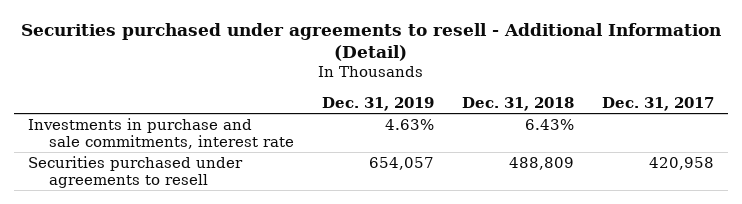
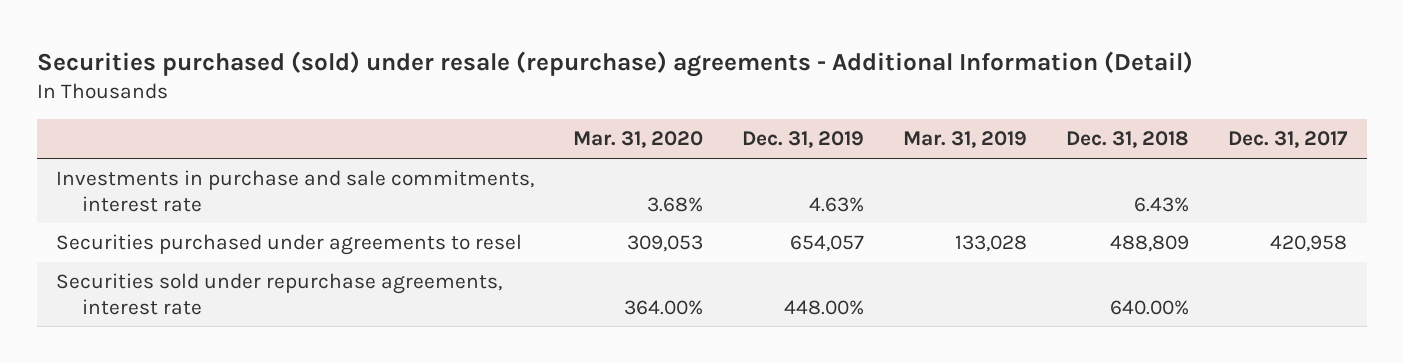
- Securities purchased under agreements to resell - Additional Information (Detail)
+ Securities purchased (sold) under resale (repurchase) agreements - Additional Information (Detail)
- | Dec. 31, 2019 | Dec. 31, 2018 | Dec. 31, 2017
+ | Mar. 31, 2020 | Dec. 31, 2019 | Mar. 31, 2019 | Dec. 31, 2018 | Dec. 31, 2017
- Securities purchased under agreements to resell | 654,057 | 488,809 | 420,958
+ Securities purchased under agreements to resel | 309,053 | 654,057 | 133,028 | 488,809 | 420,958
+ Securities sold under repurchase agreements, interest rate | 364.00% | 448.00% | | 640.00% |

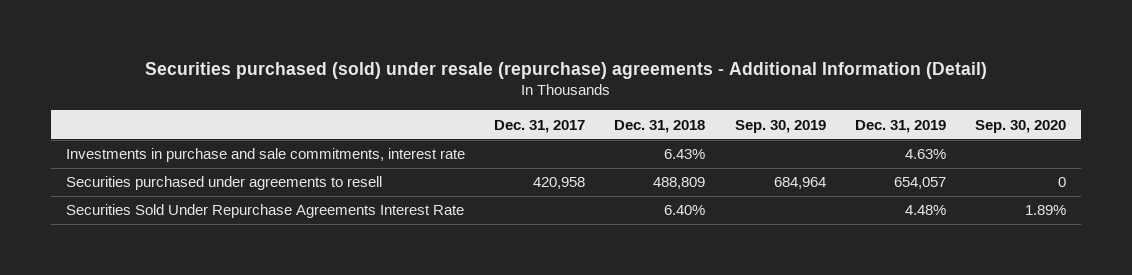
- | Mar. 31, 2020 | Dec. 31, 2019 | Mar. 31, 2019 | Dec. 31, 2018 | Dec. 31, 2017
+ | Dec. 31, 2017 | Dec. 31, 2018 | Sep. 30, 2019 | Dec. 31, 2019 | Sep. 30, 2020
- Securities purchased under agreements to resel | 309,053 | 654,057 | 133,028 | 488,809 | 420,958
- Securities sold under repurchase agreements, interest rate | 364.00% | 448.00% | | 640.00% |
+ Securities purchased under agreements to resell | 420,958 | 488,809 | 684,964 | 654,057 | 0
+ Securities Sold Under Repurchase Agreements Interest Rate | | 6.40% | | 4.48% | 1.89%

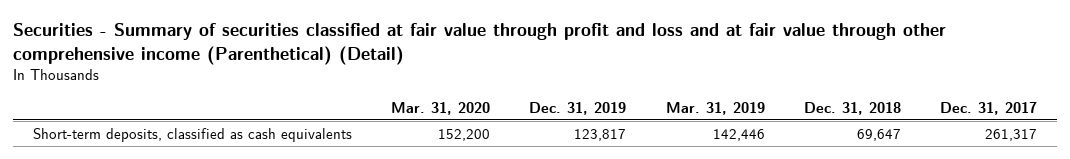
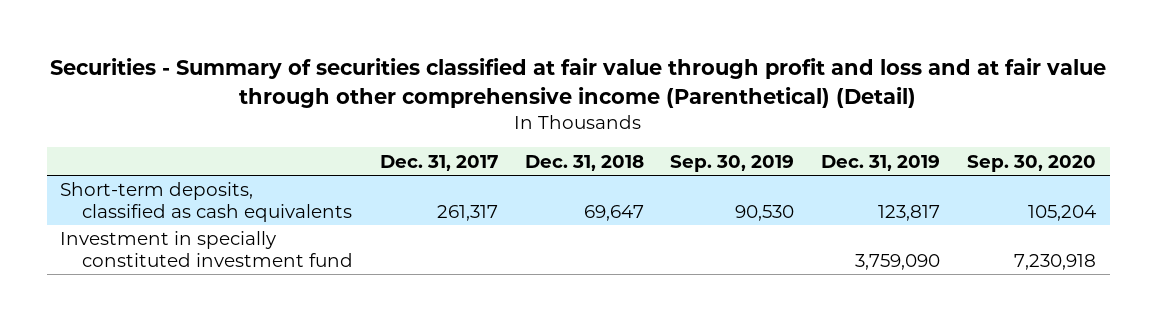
- | Mar. 31, 2020 | Dec. 31, 2019 | Mar. 31, 2019 | Dec. 31, 2018 | Dec. 31, 2017
+ | Dec. 31, 2017 | Dec. 31, 2018 | Sep. 30, 2019 | Dec. 31, 2019 | Sep. 30, 2020
+ Investment in specially constituted investment fund | | | | 3,759,090 | 7,230,918

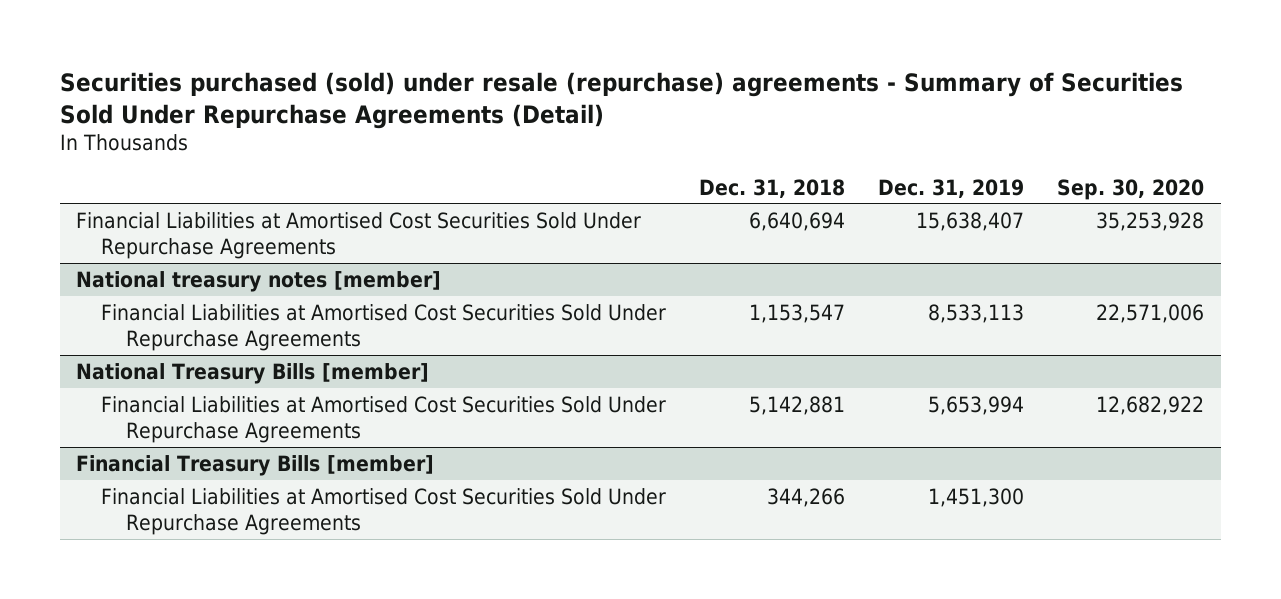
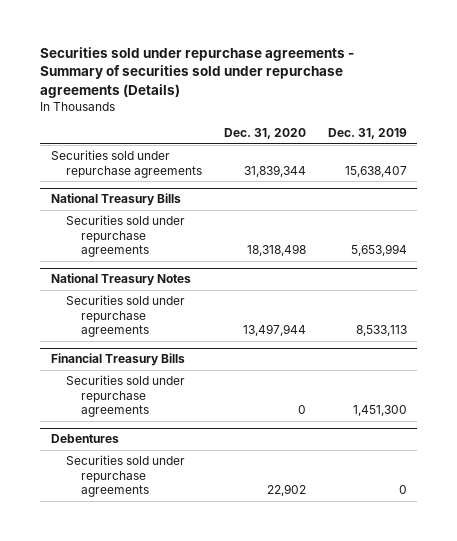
- Securities purchased (sold) under resale (repurchase) agreements - Summary of Securities Sold Under Repurchase Agreements (Detail)
+ Securities sold under repurchase agreements - Summary of securities sold under repurchase agreements (Details)
- | Dec. 31, 2018 | Dec. 31, 2019 | Sep. 30, 2020
+ | Dec. 31, 2020 | Dec. 31, 2019
- Financial Liabilities at Amortised Cost Securities Sold Under Repurchase Agreements | 6,640,694 | 15,638,407 | 35,253,928
- National treasury notes [member]
- Financial Liabilities at Amortised Cost Securities Sold Under Repurchase Agreements | 1,153,547 | 8,533,113 | 22,571,006
- National Treasury Bills [member]
- Financial Liabilities at Amortised Cost Securities Sold Under Repurchase Agreements | 5,142,881 | 5,653,994 | 12,682,922
- Financial Treasury Bills [member]
- Financial Liabilities at Amortised Cost Securities Sold Under Repurchase Agreements | 344,266 | 1,451,300 |
+ Securities sold under repurchase agreements | 31,839,344 | 15,638,407
+ National Treasury Bills
+ Securities sold under repurchase agreements | 18,318,498 | 5,653,994
+ National Treasury Notes
+ Securities sold under repurchase agreements | 13,497,944 | 8,533,113
+ Financial Treasury Bills
+ Securities sold under repurchase agreements | 0 | 1,451,300
+ Debentures
+ Securities sold under repurchase agreements | 22,902 | 0

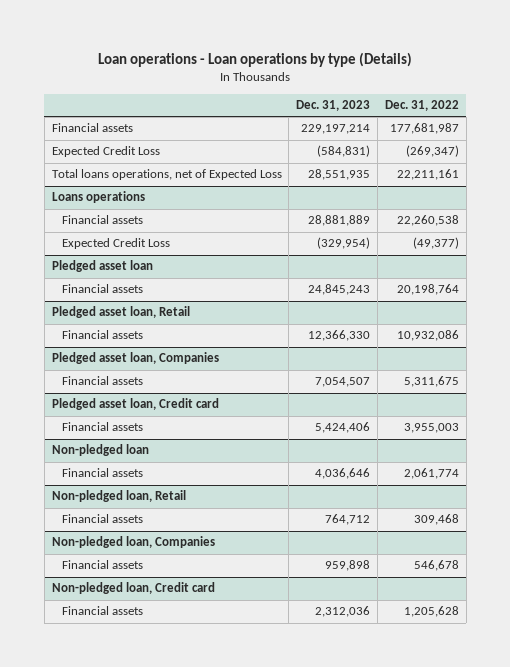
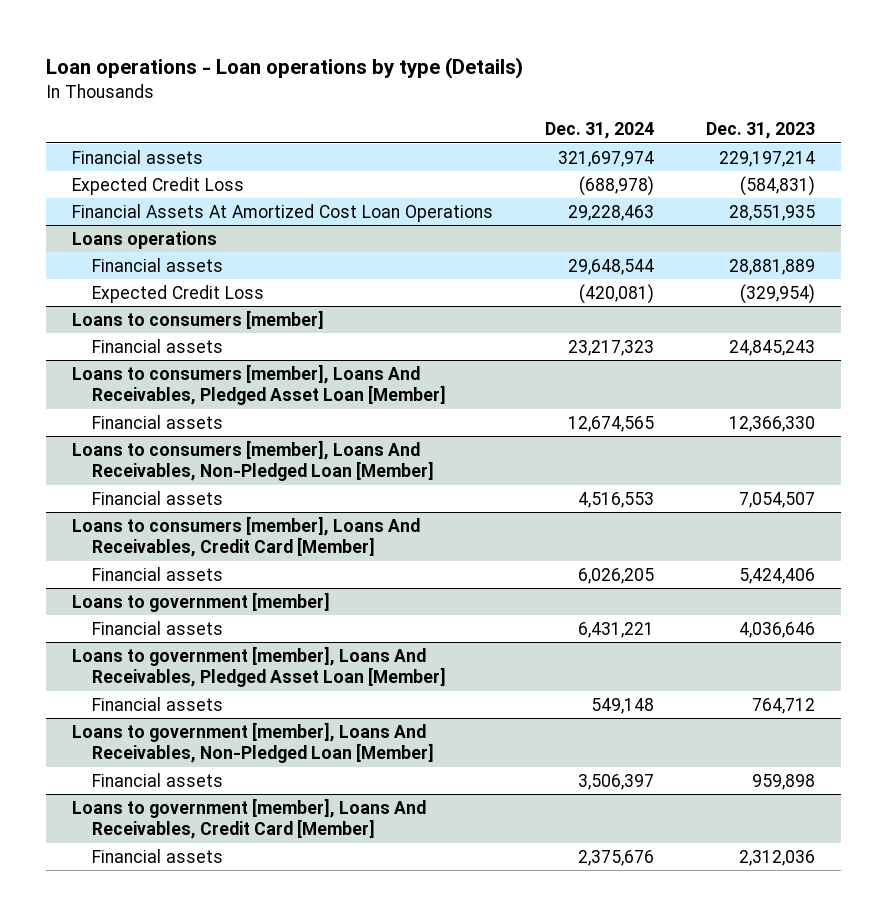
- | Dec. 31, 2023 | Dec. 31, 2022
+ | Dec. 31, 2024 | Dec. 31, 2023
- Total loans operations, net of Expected Loss | 28,551,935 | 22,211,161
+ Financial Assets At Amortized Cost Loan Operations | 29,228,463 | 28,551,935
- Pledged asset loan
+ Loans to consumers [member]
- Pledged asset loan, Retail
+ Loans to consumers [member], Loans And Receivables, Pledged Asset Loan [Member]
- Pledged asset loan, Companies
+ Loans to consumers [member], Loans And Receivables, Non-Pledged Loan [Member]
- Pledged asset loan, Credit card
+ Loans to consumers [member], Loans And Receivables, Credit Card [Member]
- Non-pledged loan
+ Loans to government [member]
- Non-pledged loan, Retail
+ Loans to government [member], Loans And Receivables, Pledged Asset Loan [Member]
- Non-pledged loan, Companies
+ Loans to government [member], Loans And Receivables, Non-Pledged Loan [Member]
- Non-pledged loan, Credit card
+ Loans to government [member], Loans And Receivables, Credit Card [Member]

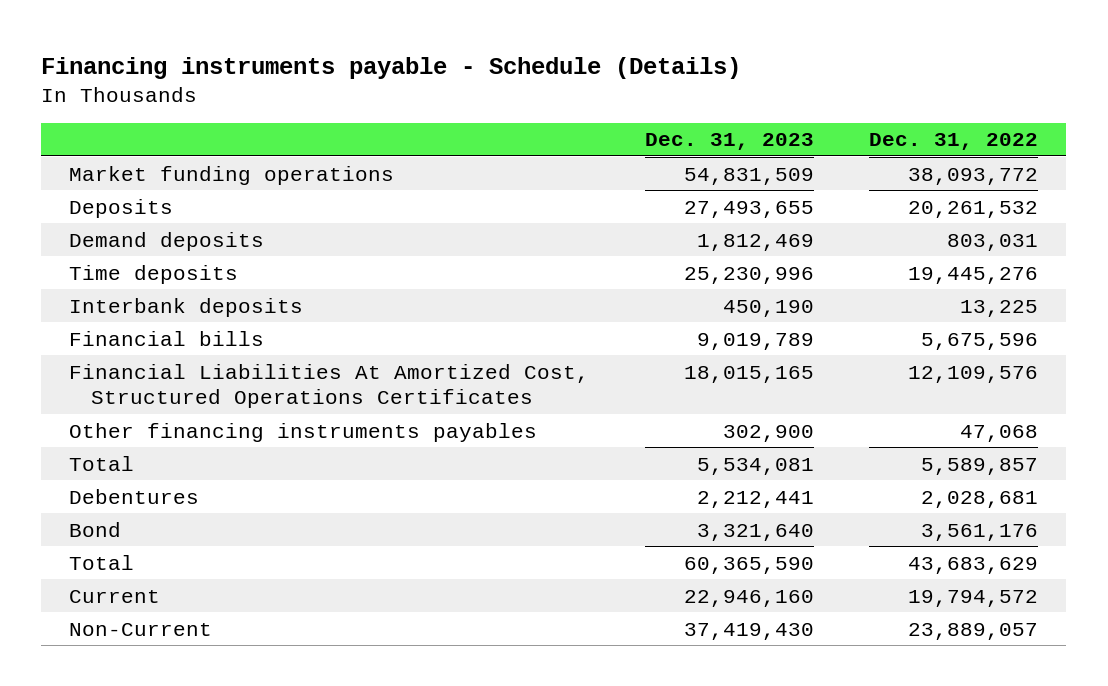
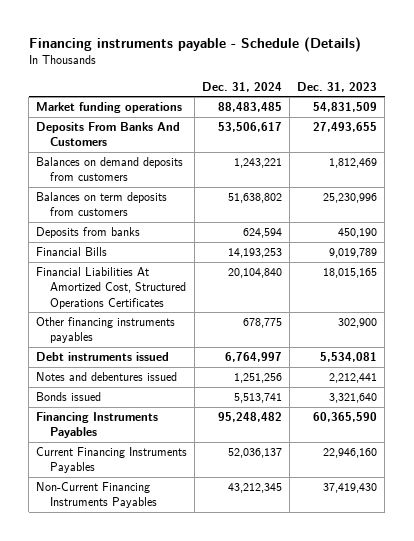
- | Dec. 31, 2023 | Dec. 31, 2022
+ | Dec. 31, 2024 | Dec. 31, 2023
- Deposits | 27,493,655 | 20,261,532
- Demand deposits | 1,812,469 | 803,031
- Time deposits | 25,230,996 | 19,445,276
- Interbank deposits | 450,190 | 13,225
- Financial bills | 9,019,789 | 5,675,596
+ Deposits From Banks And Customers | 53,506,617 | 27,493,655
+ Balances on demand deposits from customers | 1,243,221 | 1,812,469
+ Balances on term deposits from customers | 51,638,802 | 25,230,996
+ Deposits from banks | 624,594 | 450,190
+ Financial Bills | 14,193,253 | 9,019,789
- Total | 5,534,081 | 5,589,857
- Debentures | 2,212,441 | 2,028,681
- Bond | 3,321,640 | 3,561,176
- Total | 60,365,590 | 43,683,629
- Current | 22,946,160 | 19,794,572
- Non-Current | 37,419,430 | 23,889,057
+ Debt instruments issued | 6,764,997 | 5,534,081
+ Notes and debentures issued | 1,251,256 | 2,212,441
+ Bonds issued | 5,513,741 | 3,321,640
+ Financing Instruments Payables | 95,248,482 | 60,365,590
+ Current Financing Instruments Payables | 52,036,137 | 22,946,160
+ Non-Current Financing Instruments Payables | 43,212,345 | 37,419,430

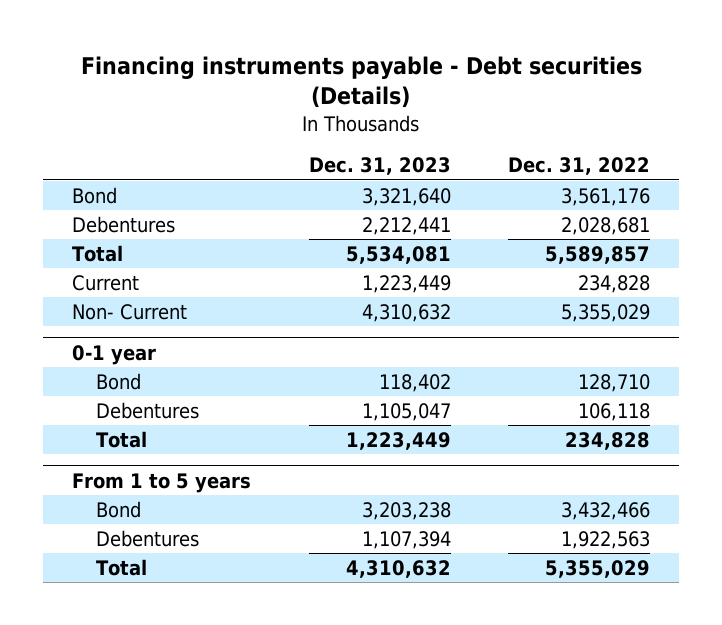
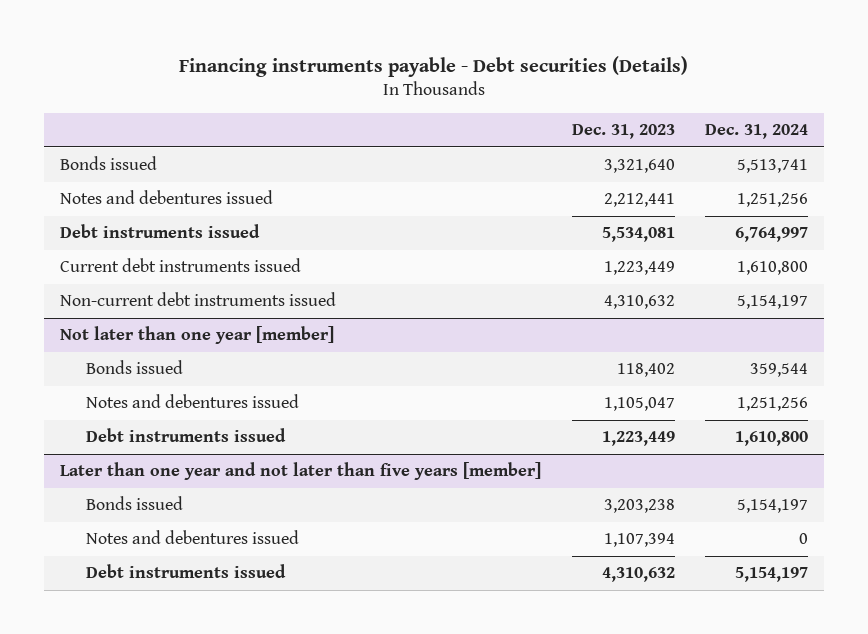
- | Dec. 31, 2023 | Dec. 31, 2022
+ | Dec. 31, 2023 | Dec. 31, 2024
- Bond | 3,321,640 | 3,561,176
- Debentures | 2,212,441 | 2,028,681
- Total | 5,534,081 | 5,589,857
- Current | 1,223,449 | 234,828
- Non- Current | 4,310,632 | 5,355,029
- 0-1 year
- Bond | 118,402 | 128,710
- Debentures | 1,105,047 | 106,118
- Total | 1,223,449 | 234,828
- From 1 to 5 years
- Bond | 3,203,238 | 3,432,466
- Debentures | 1,107,394 | 1,922,563
- Total | 4,310,632 | 5,355,029
+ Bonds issued | 3,321,640 | 5,513,741
+ Notes and debentures issued | 2,212,441 | 1,251,256
+ Debt instruments issued | 5,534,081 | 6,764,997
+ Current debt instruments issued | 1,223,449 | 1,610,800
+ Non-current debt instruments issued | 4,310,632 | 5,154,197
+ Not later than one year [member]
+ Bonds issued | 118,402 | 359,544
+ Notes and debentures issued | 1,105,047 | 1,251,256
+ Debt instruments issued | 1,223,449 | 1,610,800
+ Later than one year and not later than five years [member]
+ Bonds issued | 3,203,238 | 5,154,197
+ Notes and debentures issued | 1,107,394 | 0
+ Debt instruments issued | 4,310,632 | 5,154,197

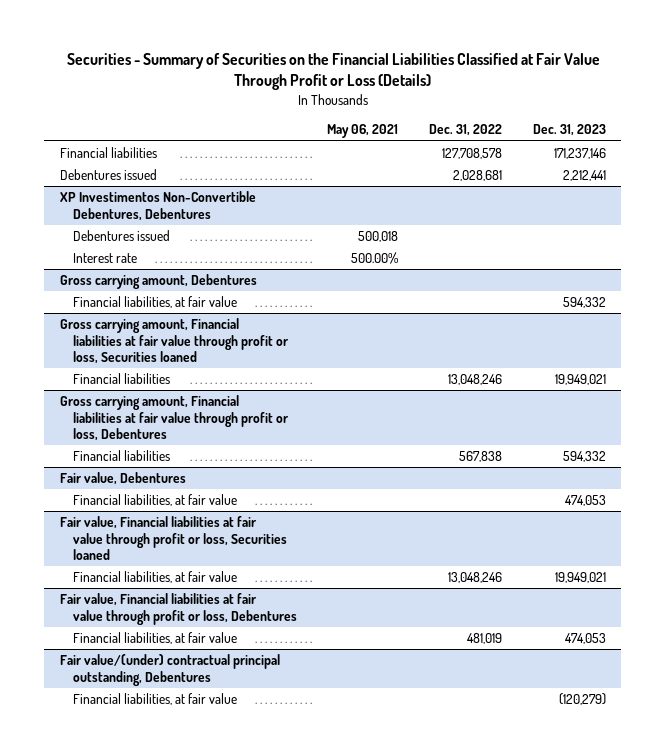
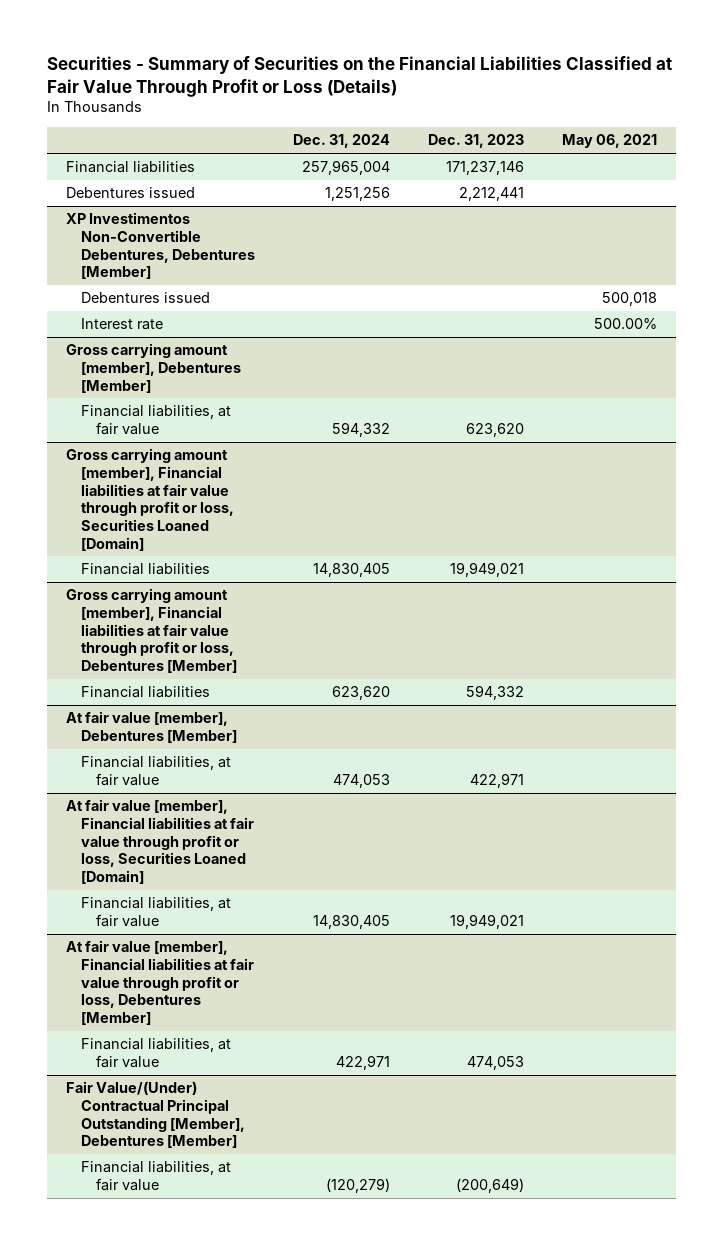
- | May 06, 2021 | Dec. 31, 2022 | Dec. 31, 2023
+ | Dec. 31, 2024 | Dec. 31, 2023 | May 06, 2021
- XP Investimentos Non-Convertible Debentures, Debentures
+ XP Investimentos Non-Convertible Debentures, Debentures [Member]
- Gross carrying amount, Debentures
- Financial liabilities, at fair value | | | 594,332
- Gross carrying amount, Financial liabilities at fair value through profit or loss, Securities loaned
+ Gross carrying amount [member], Debentures [Member]
+ Financial liabilities, at fair value | 594,332 | 623,620 |
+ Gross carrying amount [member], Financial liabilities at fair value through profit or loss, Securities Loaned [Domain]
- Gross carrying amount, Financial liabilities at fair value through profit or loss, Debentures
+ Gross carrying amount [member], Financial liabilities at fair value through profit or loss, Debentures [Member]
- Fair value, Debentures
- Financial liabilities, at fair value | | | 474,053
- Fair value, Financial liabilities at fair value through profit or loss, Securities loaned
+ At fair value [member], Debentures [Member]
+ Financial liabilities, at fair value | 474,053 | 422,971 |
+ At fair value [member], Financial liabilities at fair value through profit or loss, Securities Loaned [Domain]
- Fair value, Financial liabilities at fair value through profit or loss, Debentures
+ At fair value [member], Financial liabilities at fair value through profit or loss, Debentures [Member]
- Fair value/(under) contractual principal outstanding, Debentures
- Financial liabilities, at fair value | | | (120,279)
+ Fair Value/(Under) Contractual Principal Outstanding [Member], Debentures [Member]
+ Financial liabilities, at fair value | (120,279) | (200,649) |

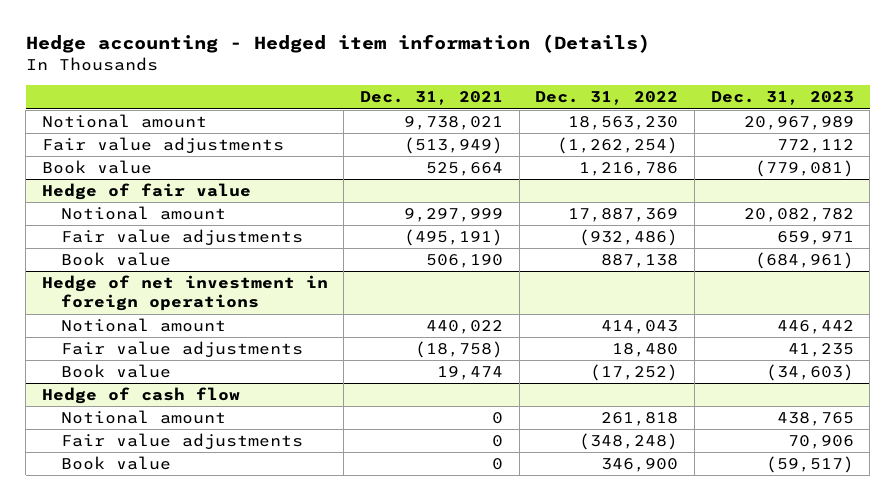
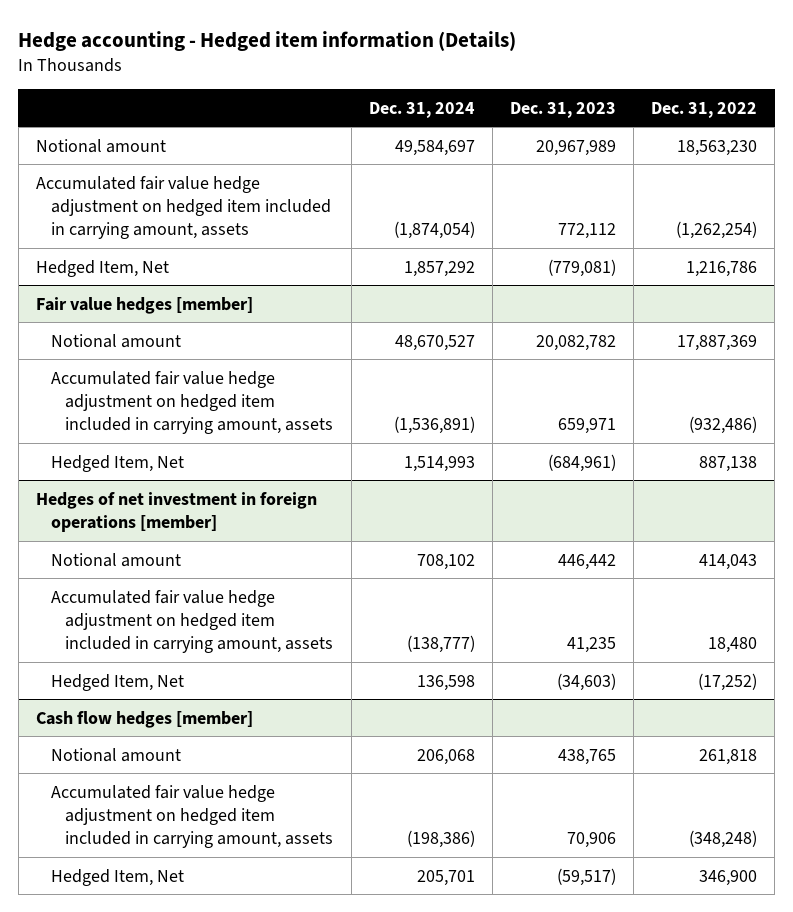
- | Dec. 31, 2021 | Dec. 31, 2022 | Dec. 31, 2023
+ | Dec. 31, 2024 | Dec. 31, 2023 | Dec. 31, 2022
- Fair value adjustments | (513,949) | (1,262,254) | 772,112
- Book value | 525,664 | 1,216,786 | (779,081)
- Hedge of fair value
+ Accumulated fair value hedge adjustment on hedged item included in carrying amount, assets | (1,874,054) | 772,112 | (1,262,254)
+ Hedged Item, Net | 1,857,292 | (779,081) | 1,216,786
+ Fair value hedges [member]
- Fair value adjustments | (495,191) | (932,486) | 659,971
- Book value | 506,190 | 887,138 | (684,961)
- Hedge of net investment in foreign operations
+ Accumulated fair value hedge adjustment on hedged item included in carrying amount, assets | (1,536,891) | 659,971 | (932,486)
+ Hedged Item, Net | 1,514,993 | (684,961) | 887,138
+ Hedges of net investment in foreign operations [member]
- Fair value adjustments | (18,758) | 18,480 | 41,235
- Book value | 19,474 | (17,252) | (34,603)
- Hedge of cash flow
+ Accumulated fair value hedge adjustment on hedged item included in carrying amount, assets | (138,777) | 41,235 | 18,480
+ Hedged Item, Net | 136,598 | (34,603) | (17,252)
+ Cash flow hedges [member]
- Fair value adjustments | 0 | (348,248) | 70,906
- Book value | 0 | 346,900 | (59,517)
+ Accumulated fair value hedge adjustment on hedged item included in carrying amount, assets | (198,386) | 70,906 | (348,248)
+ Hedged Item, Net | 205,701 | (59,517) | 346,900

